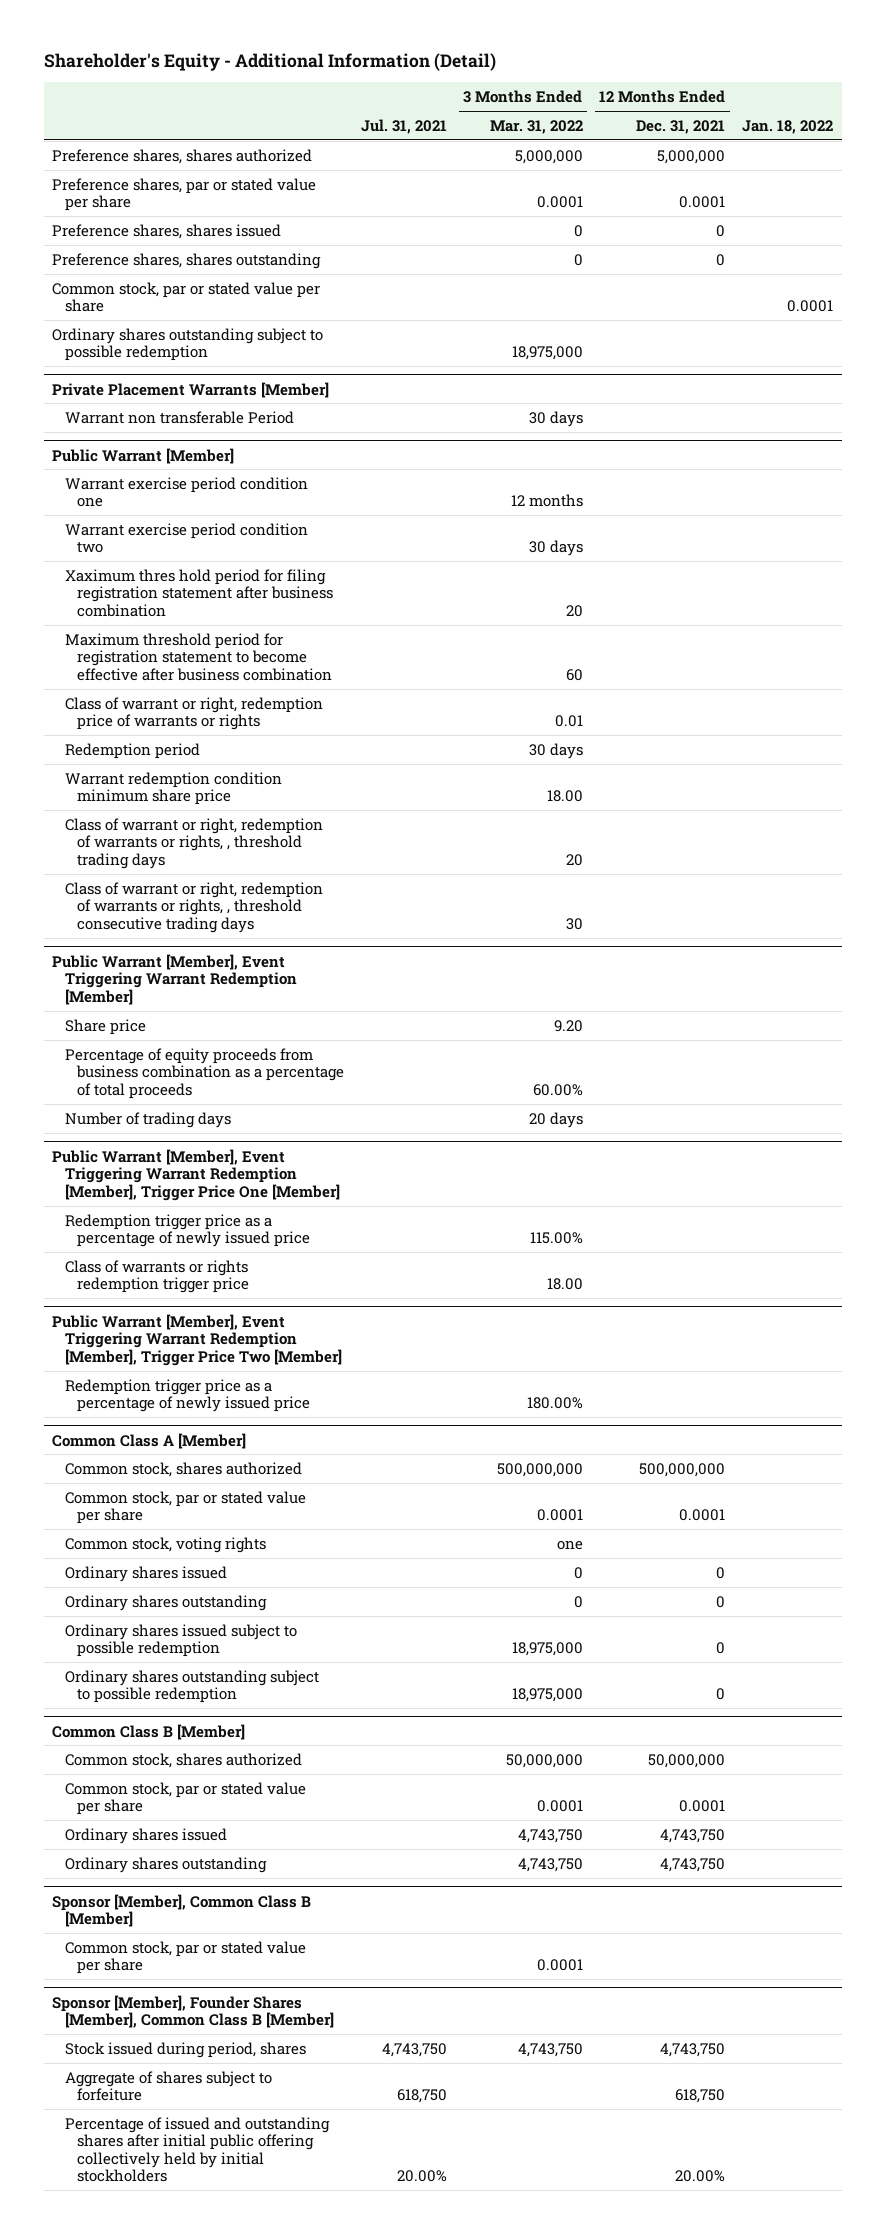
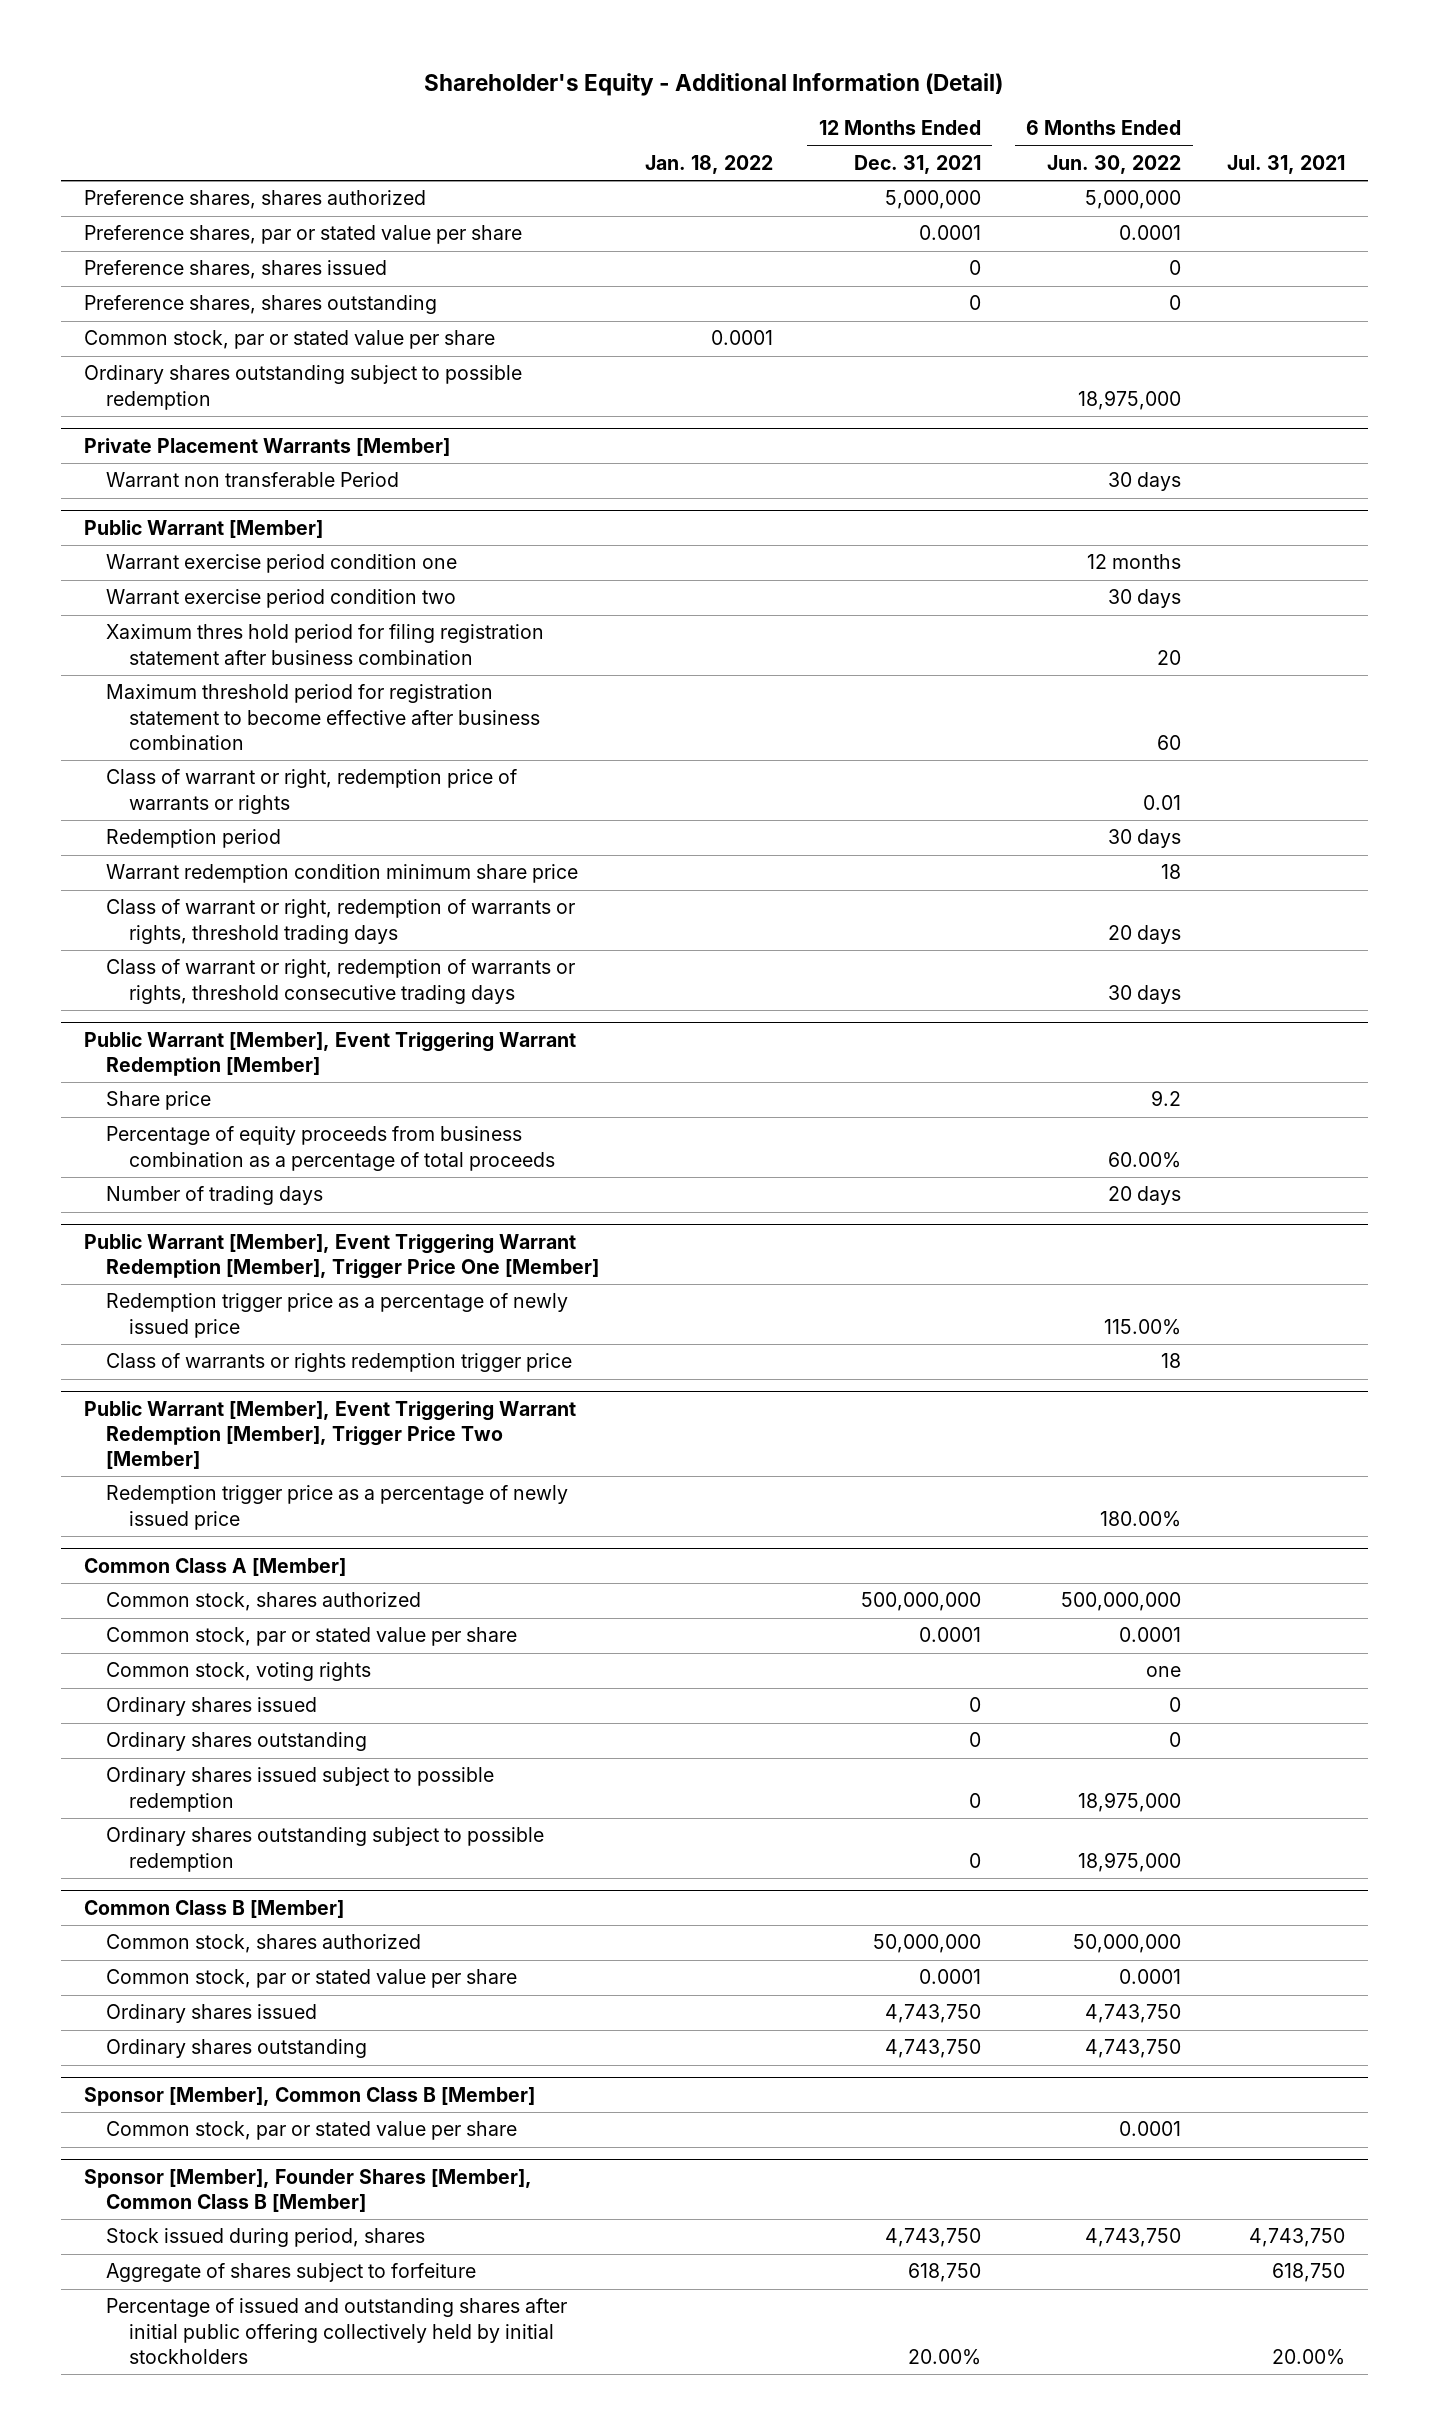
- | Jul. 31, 2021 | 3 Months Ended Mar. 31, 2022 | 12 Months Ended Dec. 31, 2021 | Jan. 18, 2022
+ | Jan. 18, 2022 | 12 Months Ended Dec. 31, 2021 | 6 Months Ended Jun. 30, 2022 | Jul. 31, 2021
@ Public Warrant [Member]
- Class of warrant or right, redemption of warrants or rights, , threshold trading days | | 20 | |
- Class of warrant or right, redemption of warrants or rights, , threshold consecutive trading days | | 30 | |
+ Class of warrant or right, redemption of warrants or rights, threshold trading days | | | 20 days |
+ Class of warrant or right, redemption of warrants or rights, threshold consecutive trading days | | | 30 days |

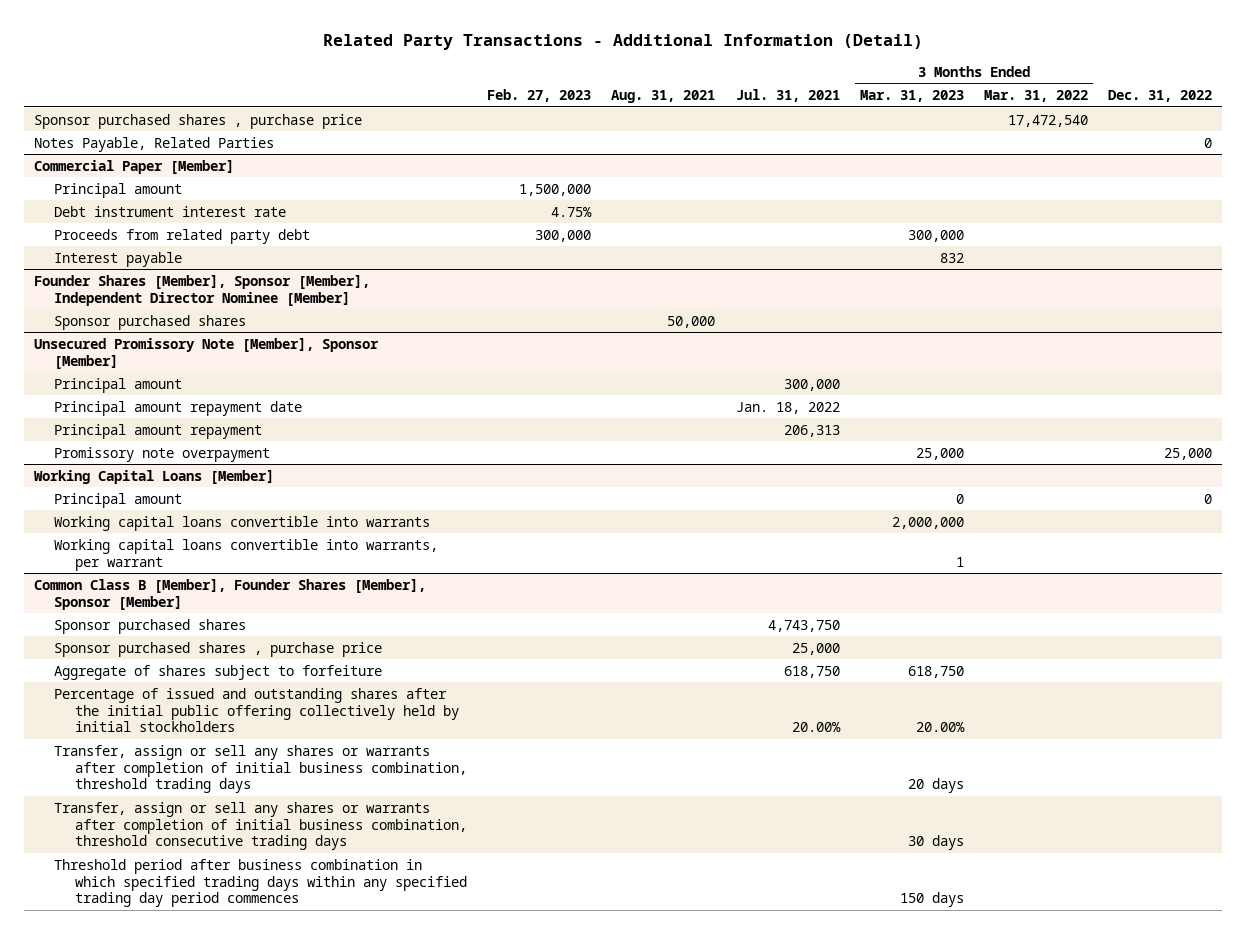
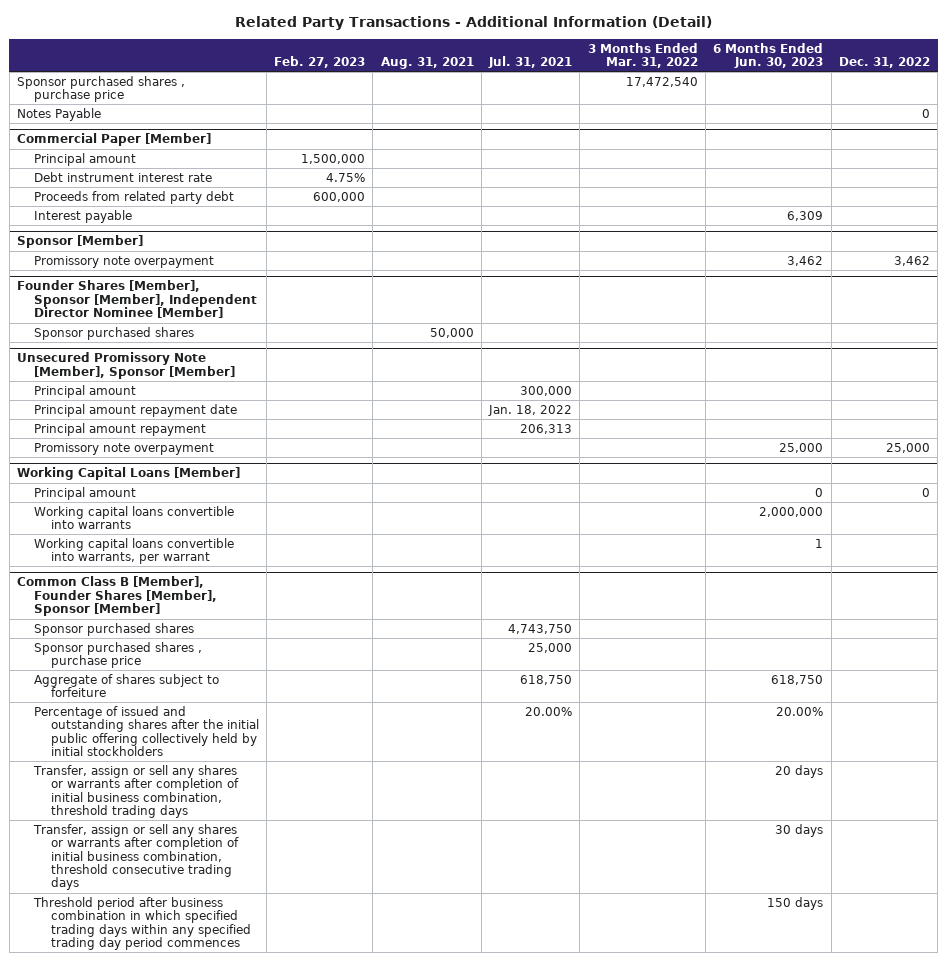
- | Feb. 27, 2023 | Aug. 31, 2021 | Jul. 31, 2021 | 3 Months Ended Mar. 31, 2023 | 3 Months Ended Mar. 31, 2022 | Dec. 31, 2022
+ | Feb. 27, 2023 | Aug. 31, 2021 | Jul. 31, 2021 | 3 Months Ended Mar. 31, 2022 | 6 Months Ended Jun. 30, 2023 | Dec. 31, 2022
- Notes Payable, Related Parties | | | | | | 0
+ Notes Payable | | | | | | 0
@ Commercial Paper [Member]
- Proceeds from related party debt | 300,000 | | | 300,000 | |
+ Proceeds from related party debt | 600,000 | | | | |
+ Sponsor [Member]
+ Promissory note overpayment | | | | | 3,462 | 3,462

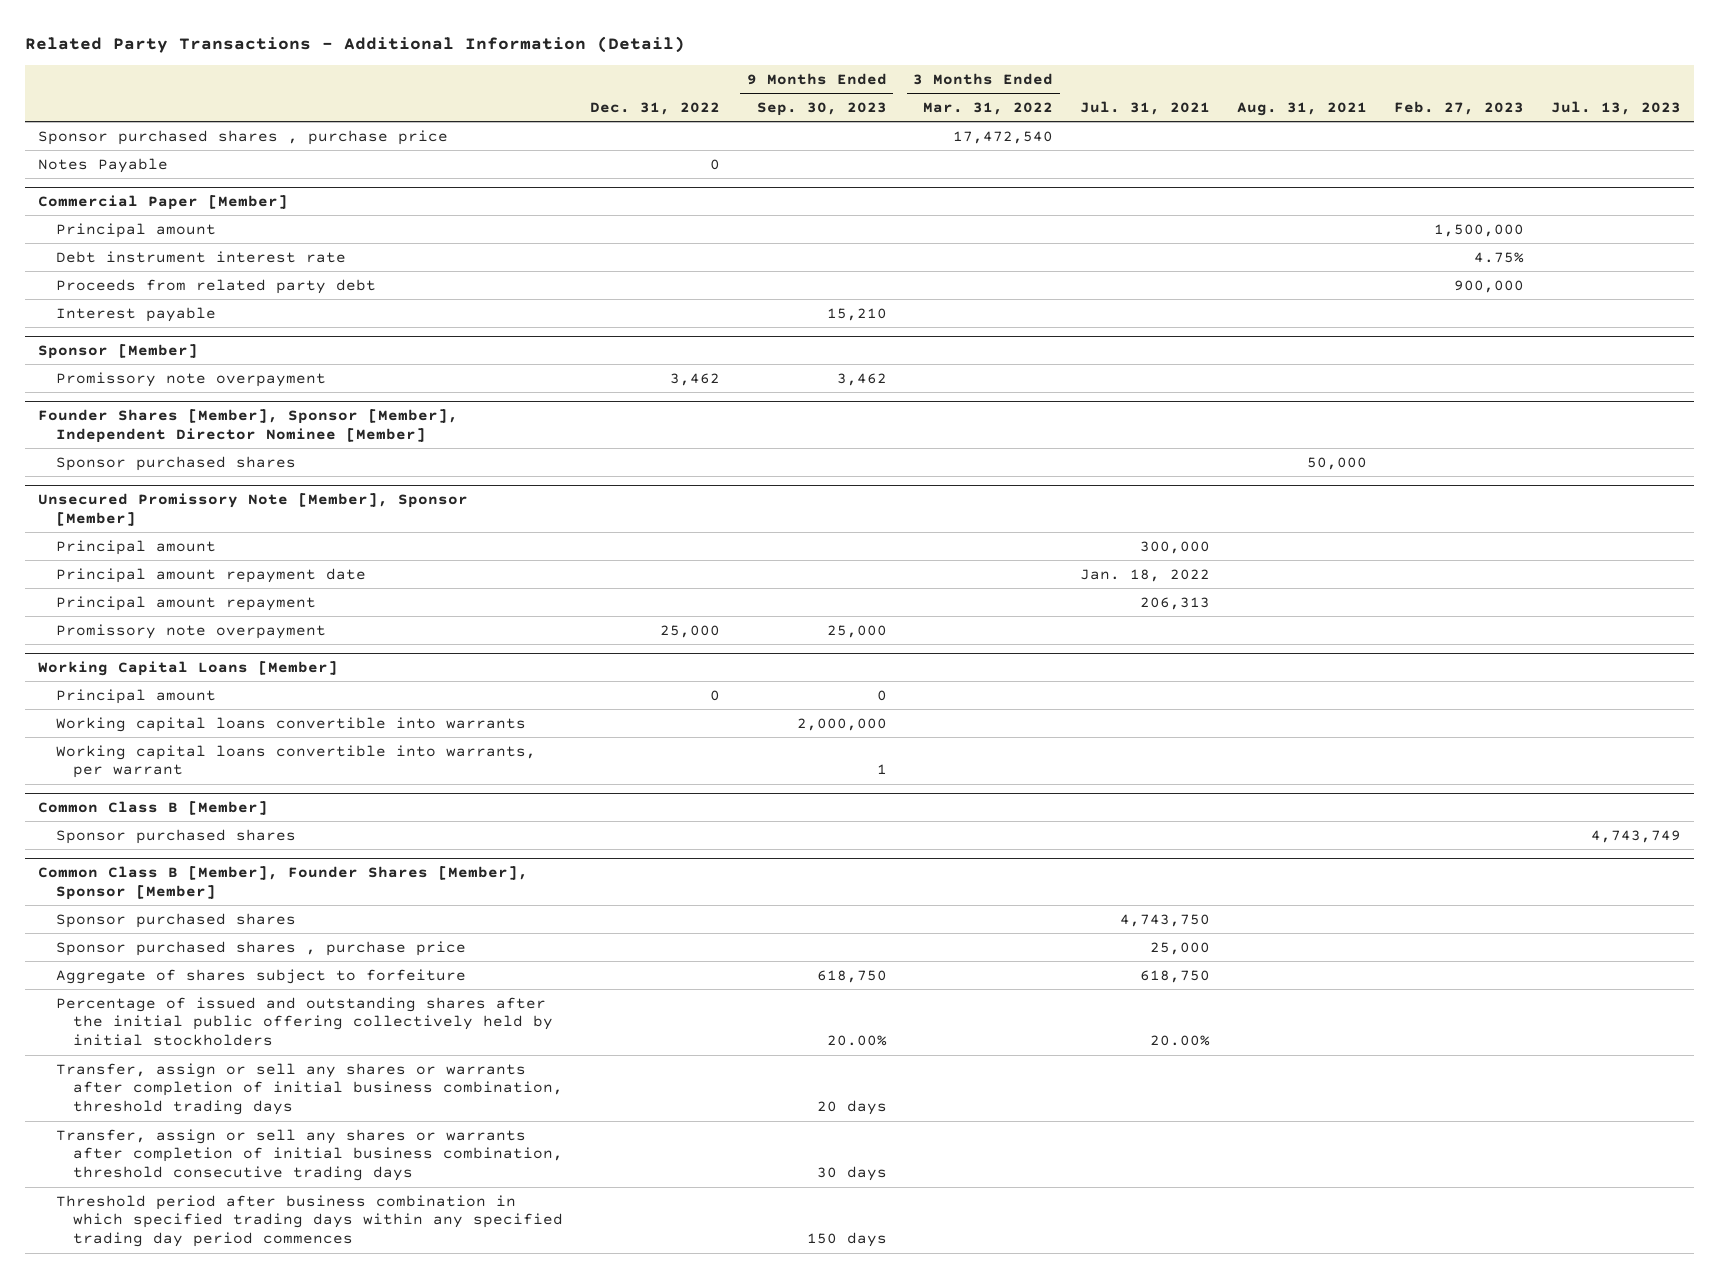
- | Feb. 27, 2023 | Aug. 31, 2021 | Jul. 31, 2021 | 3 Months Ended Mar. 31, 2022 | 6 Months Ended Jun. 30, 2023 | Dec. 31, 2022
+ | Dec. 31, 2022 | 9 Months Ended Sep. 30, 2023 | 3 Months Ended Mar. 31, 2022 | Jul. 31, 2021 | Aug. 31, 2021 | Feb. 27, 2023 | Jul. 13, 2023
@ Commercial Paper [Member]
- Proceeds from related party debt | 600,000 | | | | |
+ Proceeds from related party debt | | | | | | 900,000 |
+ Common Class B [Member]
+ Sponsor purchased shares | | | | | | | 4,743,749

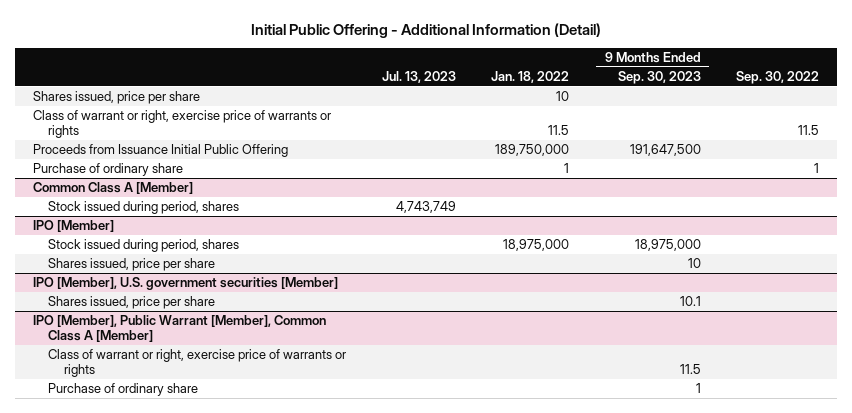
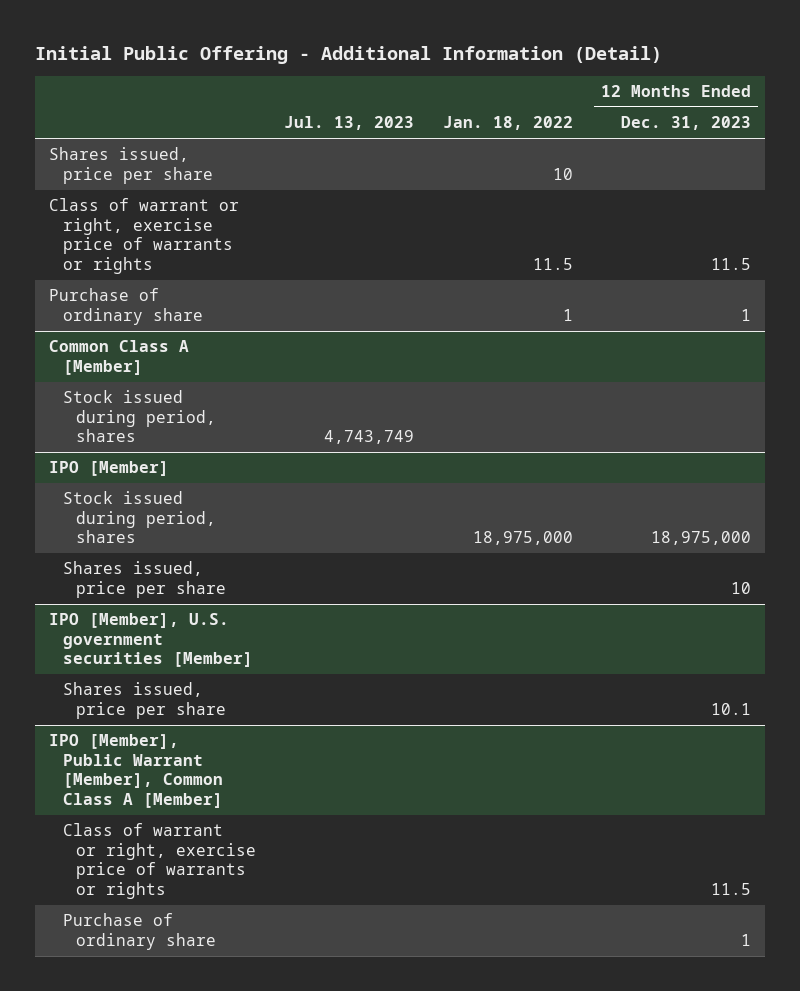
- | Jul. 13, 2023 | Jan. 18, 2022 | 9 Months Ended Sep. 30, 2023 | Sep. 30, 2022
+ | Jul. 13, 2023 | Jan. 18, 2022 | 12 Months Ended Dec. 31, 2023
- Proceeds from Issuance Initial Public Offering | | 189,750,000 | 191,647,500 |

